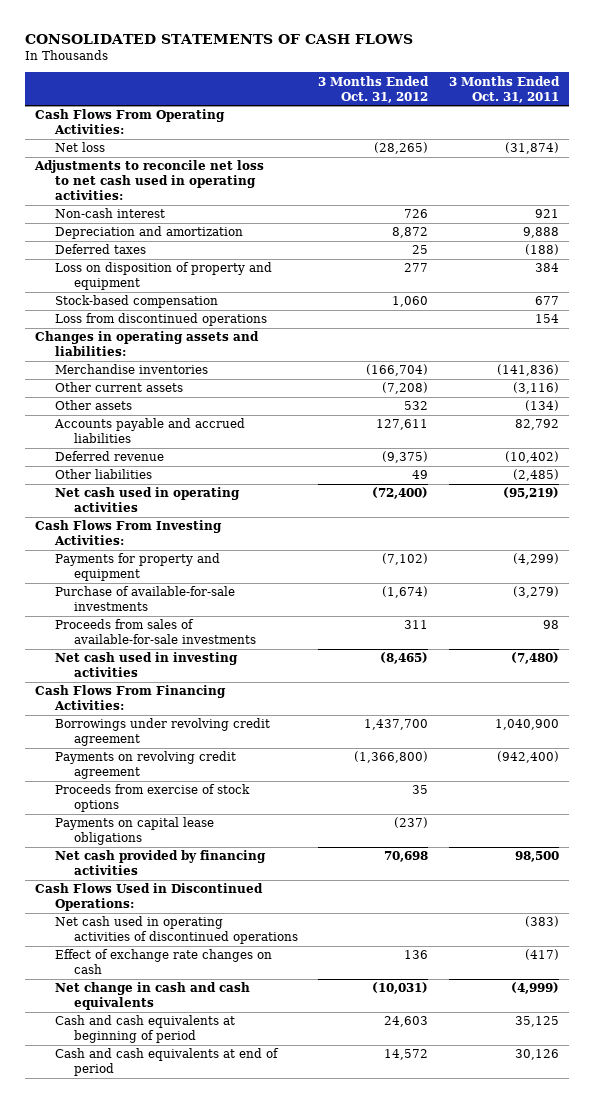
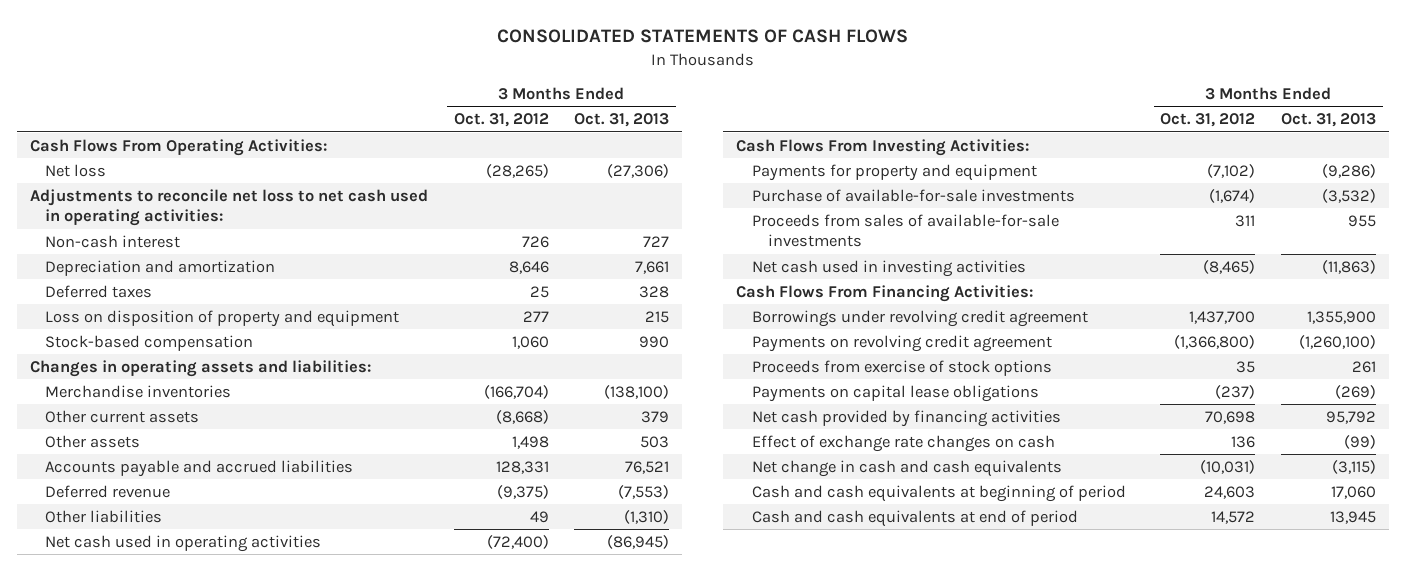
- | 3 Months Ended Oct. 31, 2012 | 3 Months Ended Oct. 31, 2011
+ | 3 Months Ended Oct. 31, 2012 | 3 Months Ended Oct. 31, 2013
- Depreciation and amortization | 8,872 | 9,888
+ Depreciation and amortization | 8,646 | 7,661
- Loss from discontinued operations | | 154
- Other current assets | (7,208) | (3,116)
- Other assets | 532 | (134)
- Accounts payable and accrued liabilities | 127,611 | 82,792
+ Other current assets | (8,668) | 379
+ Other assets | 1,498 | 503
+ Accounts payable and accrued liabilities | 128,331 | 76,521
- Cash Flows Used in Discontinued Operations:
- Net cash used in operating activities of discontinued operations | | (383)

